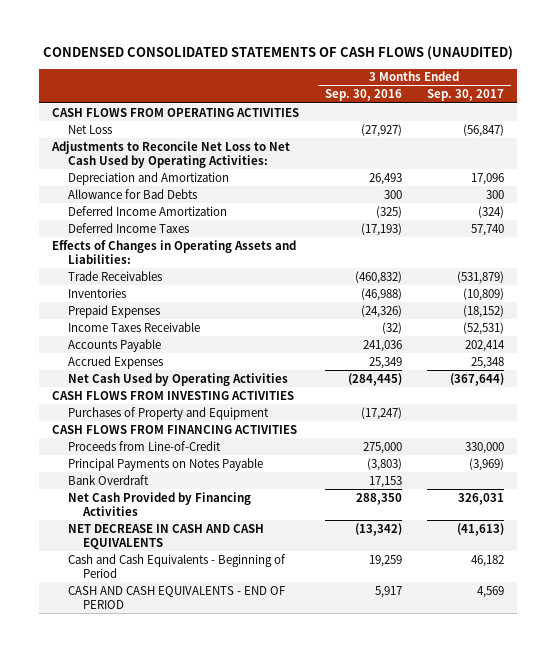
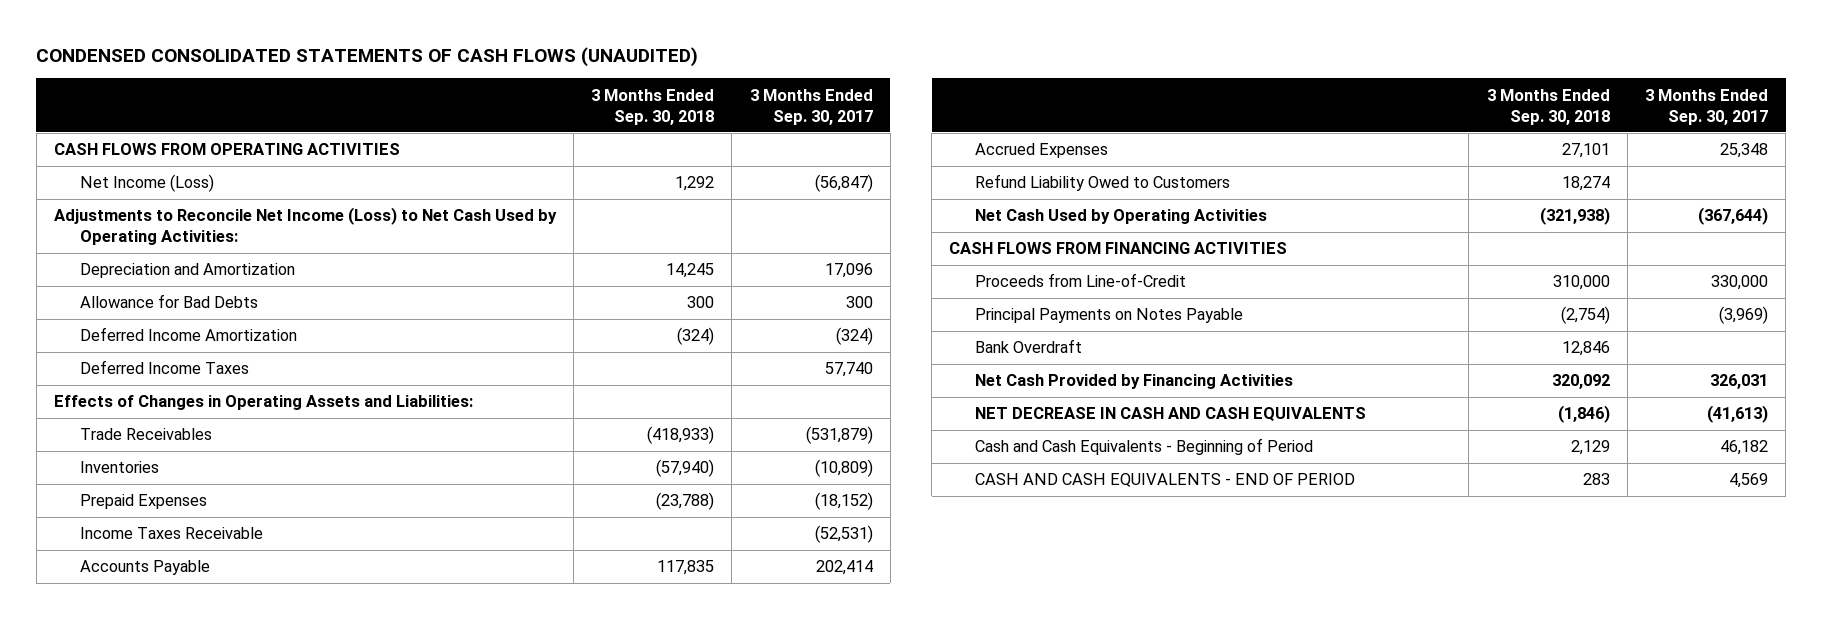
- | 3 Months Ended Sep. 30, 2016 | 3 Months Ended Sep. 30, 2017
+ | 3 Months Ended Sep. 30, 2018 | 3 Months Ended Sep. 30, 2017
- Net Loss | (27,927) | (56,847)
- Adjustments to Reconcile Net Loss to Net Cash Used by Operating Activities:
+ Net Income (Loss) | 1,292 | (56,847)
+ Adjustments to Reconcile Net Income (Loss) to Net Cash Used by Operating Activities:
+ Refund Liability Owed to Customers | 18,274 |
- CASH FLOWS FROM INVESTING ACTIVITIES
- Purchases of Property and Equipment | (17,247) |

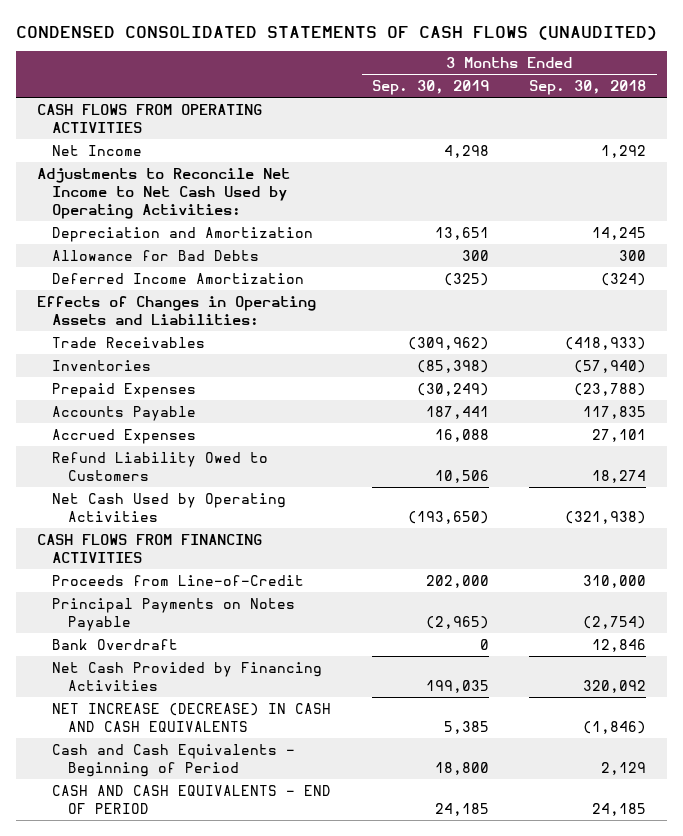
- | 3 Months Ended Sep. 30, 2018 | 3 Months Ended Sep. 30, 2017
+ | 3 Months Ended Sep. 30, 2019 | 3 Months Ended Sep. 30, 2018
- Net Income (Loss) | 1,292 | (56,847)
- Adjustments to Reconcile Net Income (Loss) to Net Cash Used by Operating Activities:
+ Net Income | 4,298 | 1,292
+ Adjustments to Reconcile Net Income to Net Cash Used by Operating Activities:
- Deferred Income Taxes | | 57,740
- Income Taxes Receivable | | (52,531)
- NET DECREASE IN CASH AND CASH EQUIVALENTS | (1,846) | (41,613)
+ NET INCREASE (DECREASE) IN CASH AND CASH EQUIVALENTS | 5,385 | (1,846)
- CASH AND CASH EQUIVALENTS - END OF PERIOD | 283 | 4,569
+ CASH AND CASH EQUIVALENTS - END OF PERIOD | 24,185 | 24,185

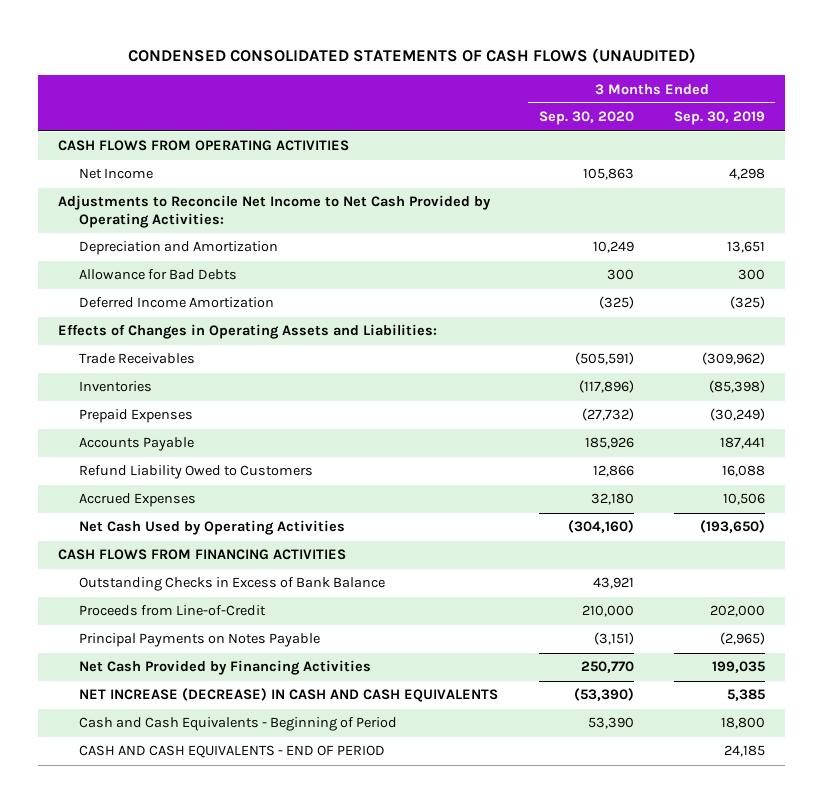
- | 3 Months Ended Sep. 30, 2019 | 3 Months Ended Sep. 30, 2018
+ | 3 Months Ended Sep. 30, 2020 | 3 Months Ended Sep. 30, 2019
- Adjustments to Reconcile Net Income to Net Cash Used by Operating Activities:
+ Adjustments to Reconcile Net Income to Net Cash Provided by Operating Activities:
- Accrued Expenses | 16,088 | 27,101
- Refund Liability Owed to Customers | 10,506 | 18,274
+ Refund Liability Owed to Customers | 12,866 | 16,088
+ Accrued Expenses | 32,180 | 10,506
+ Outstanding Checks in Excess of Bank Balance | 43,921 |
- Bank Overdraft | 0 | 12,846

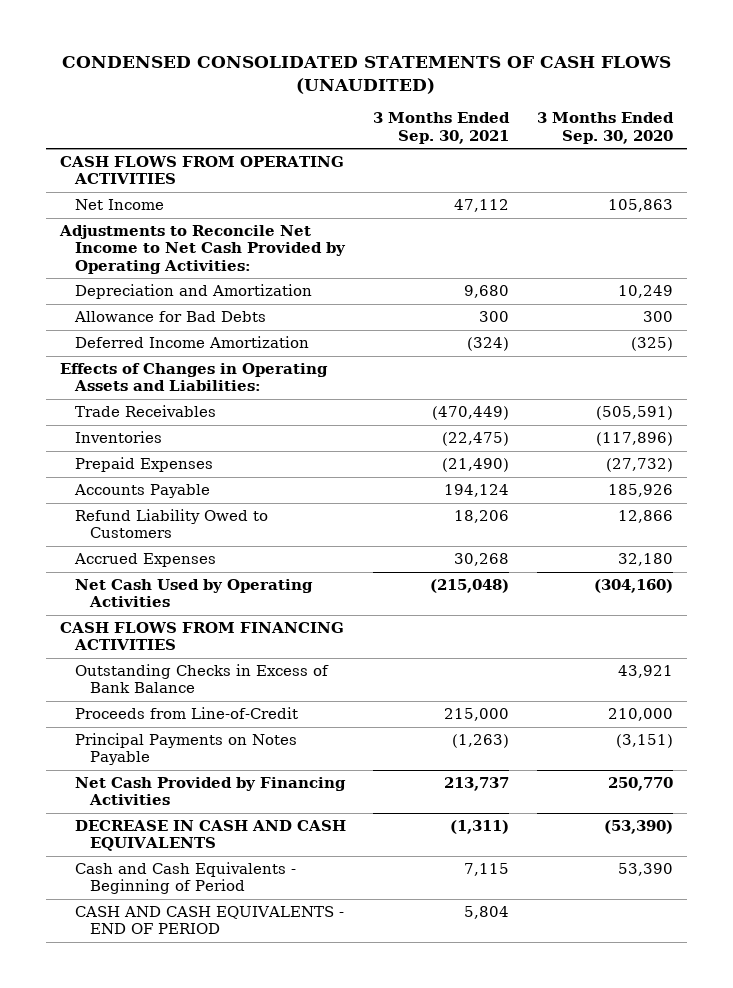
- | 3 Months Ended Sep. 30, 2020 | 3 Months Ended Sep. 30, 2019
+ | 3 Months Ended Sep. 30, 2021 | 3 Months Ended Sep. 30, 2020
- NET INCREASE (DECREASE) IN CASH AND CASH EQUIVALENTS | (53,390) | 5,385
+ DECREASE IN CASH AND CASH EQUIVALENTS | (1,311) | (53,390)

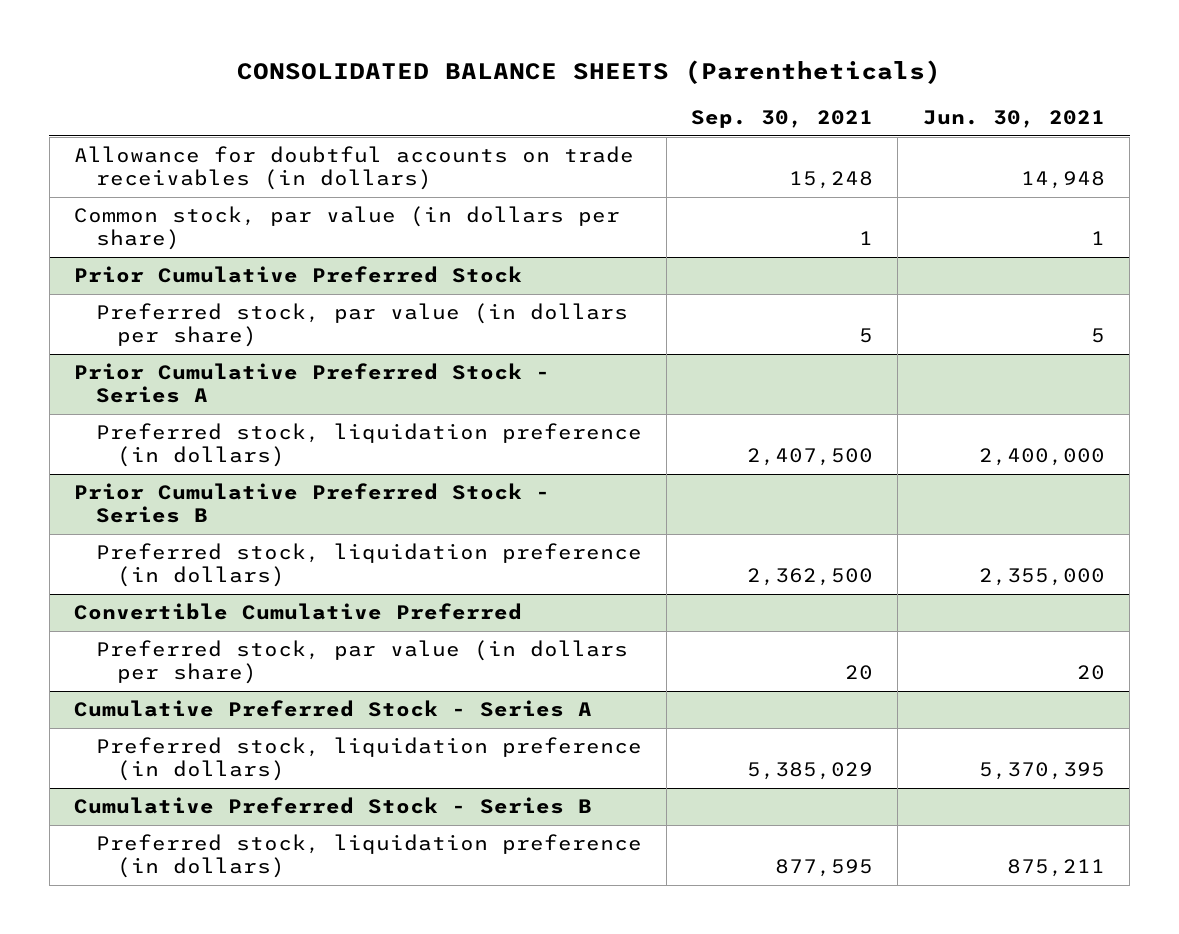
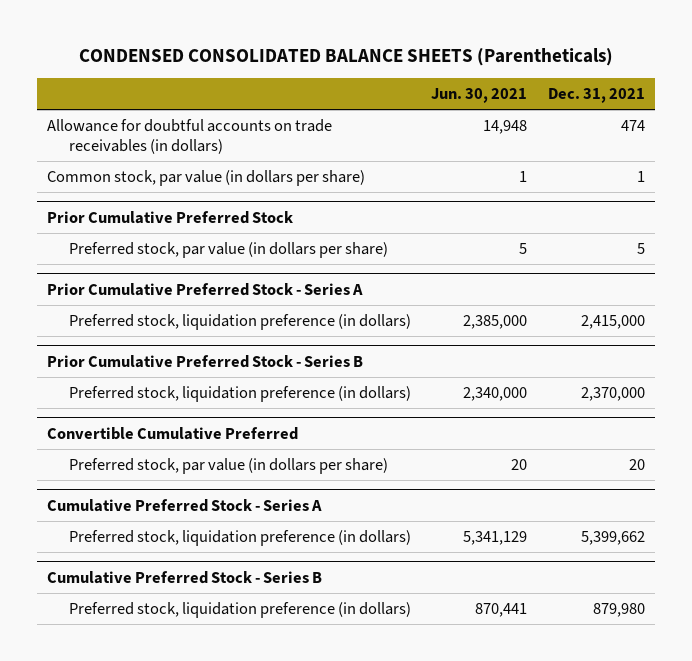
- CONSOLIDATED BALANCE SHEETS (Parentheticals)
+ CONDENSED CONSOLIDATED BALANCE SHEETS (Parentheticals)
- | Sep. 30, 2021 | Jun. 30, 2021
+ | Jun. 30, 2021 | Dec. 31, 2021
@ Prior Cumulative Preferred Stock - Series A
- Preferred stock, liquidation preference (in dollars) | 2,407,500 | 2,400,000
+ Preferred stock, liquidation preference (in dollars) | 2,385,000 | 2,415,000
@ Prior Cumulative Preferred Stock - Series B
- Preferred stock, liquidation preference (in dollars) | 2,362,500 | 2,355,000
+ Preferred stock, liquidation preference (in dollars) | 2,340,000 | 2,370,000
@ Cumulative Preferred Stock - Series A
- Preferred stock, liquidation preference (in dollars) | 5,385,029 | 5,370,395
+ Preferred stock, liquidation preference (in dollars) | 5,341,129 | 5,399,662
@ Cumulative Preferred Stock - Series B
- Preferred stock, liquidation preference (in dollars) | 877,595 | 875,211
+ Preferred stock, liquidation preference (in dollars) | 870,441 | 879,980

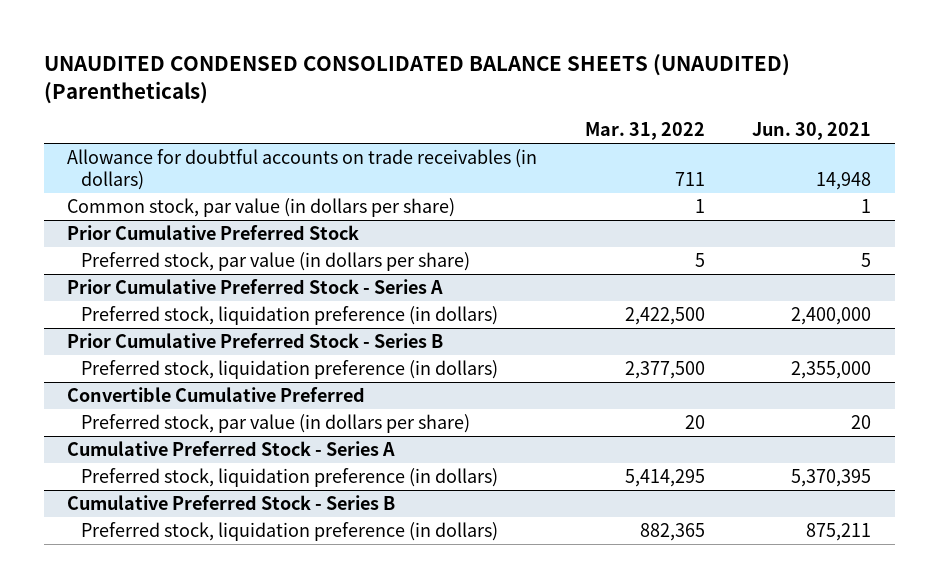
- CONDENSED CONSOLIDATED BALANCE SHEETS (Parentheticals)
+ UNAUDITED CONDENSED CONSOLIDATED BALANCE SHEETS (UNAUDITED) (Parentheticals)
- | Jun. 30, 2021 | Dec. 31, 2021
+ | Mar. 31, 2022 | Jun. 30, 2021
@ Prior Cumulative Preferred Stock - Series A
- Preferred stock, liquidation preference (in dollars) | 2,385,000 | 2,415,000
+ Preferred stock, liquidation preference (in dollars) | 2,422,500 | 2,400,000
@ Prior Cumulative Preferred Stock - Series B
- Preferred stock, liquidation preference (in dollars) | 2,340,000 | 2,370,000
+ Preferred stock, liquidation preference (in dollars) | 2,377,500 | 2,355,000
@ Cumulative Preferred Stock - Series A
- Preferred stock, liquidation preference (in dollars) | 5,341,129 | 5,399,662
+ Preferred stock, liquidation preference (in dollars) | 5,414,295 | 5,370,395
@ Cumulative Preferred Stock - Series B
- Preferred stock, liquidation preference (in dollars) | 870,441 | 879,980
+ Preferred stock, liquidation preference (in dollars) | 882,365 | 875,211

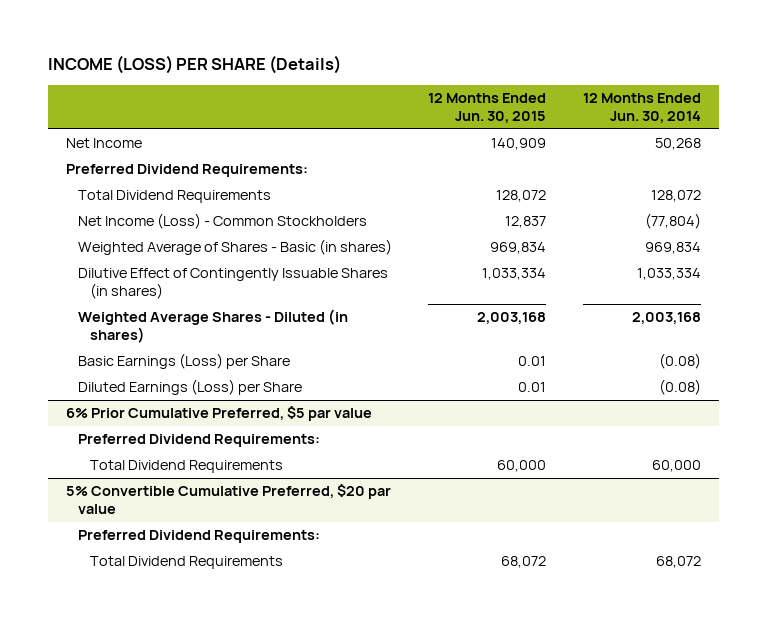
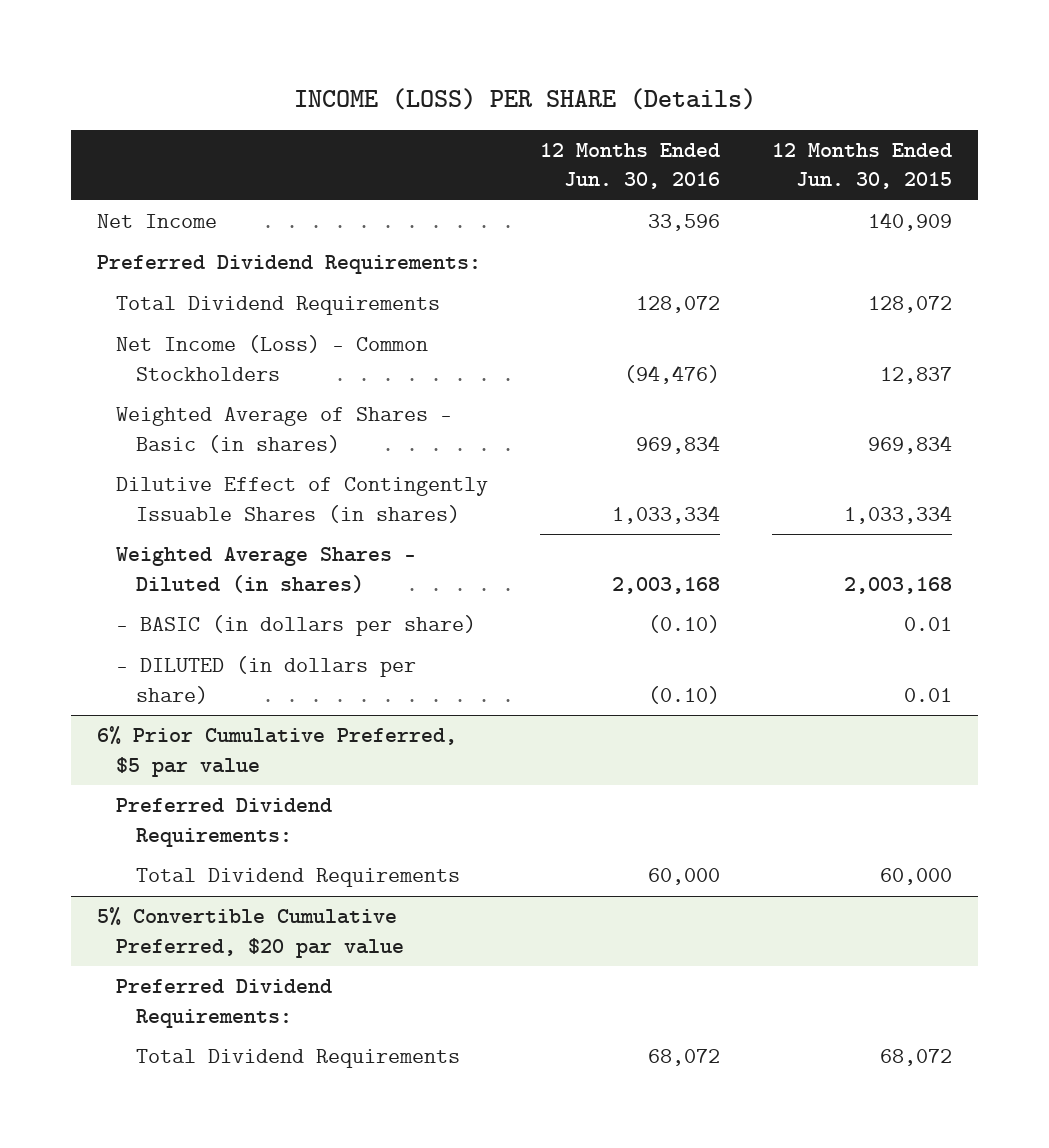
- | 12 Months Ended Jun. 30, 2015 | 12 Months Ended Jun. 30, 2014
+ | 12 Months Ended Jun. 30, 2016 | 12 Months Ended Jun. 30, 2015
- Basic Earnings (Loss) per Share | 0.01 | (0.08)
- Diluted Earnings (Loss) per Share | 0.01 | (0.08)
+ - BASIC (in dollars per share) | (0.10) | 0.01
+ - DILUTED (in dollars per share) | (0.10) | 0.01

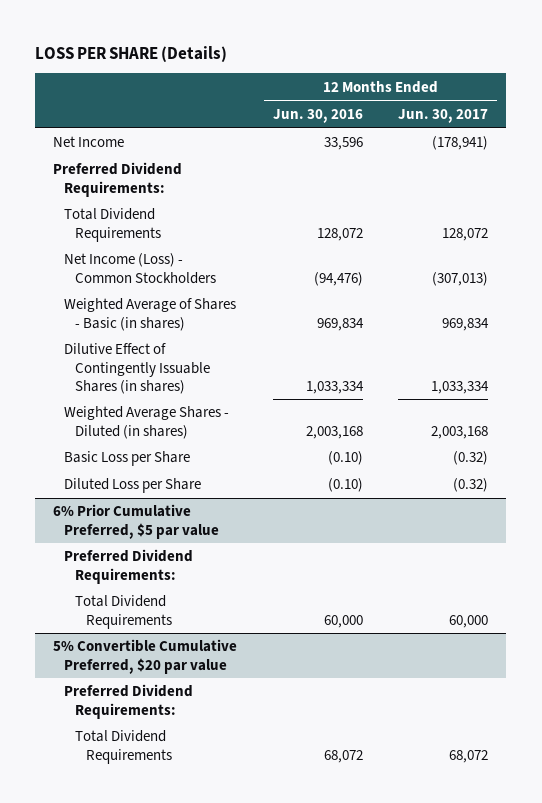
- INCOME (LOSS) PER SHARE (Details)
+ LOSS PER SHARE (Details)
- | 12 Months Ended Jun. 30, 2016 | 12 Months Ended Jun. 30, 2015
+ | 12 Months Ended Jun. 30, 2016 | 12 Months Ended Jun. 30, 2017
- - BASIC (in dollars per share) | (0.10) | 0.01
- - DILUTED (in dollars per share) | (0.10) | 0.01
+ Basic Loss per Share | (0.10) | (0.32)
+ Diluted Loss per Share | (0.10) | (0.32)

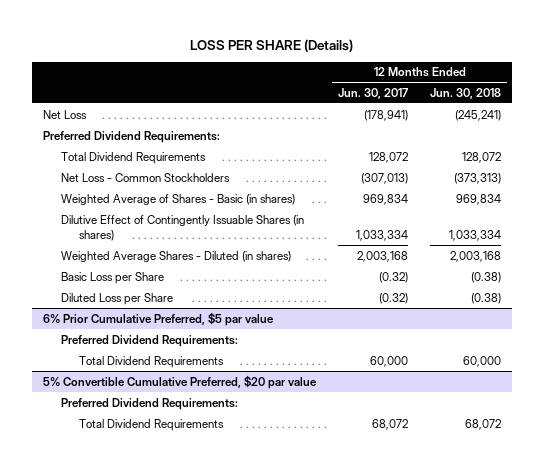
- | 12 Months Ended Jun. 30, 2016 | 12 Months Ended Jun. 30, 2017
+ | 12 Months Ended Jun. 30, 2017 | 12 Months Ended Jun. 30, 2018
- Net Income | 33,596 | (178,941)
+ Net Loss | (178,941) | (245,241)
- Net Income (Loss) - Common Stockholders | (94,476) | (307,013)
+ Net Loss - Common Stockholders | (307,013) | (373,313)

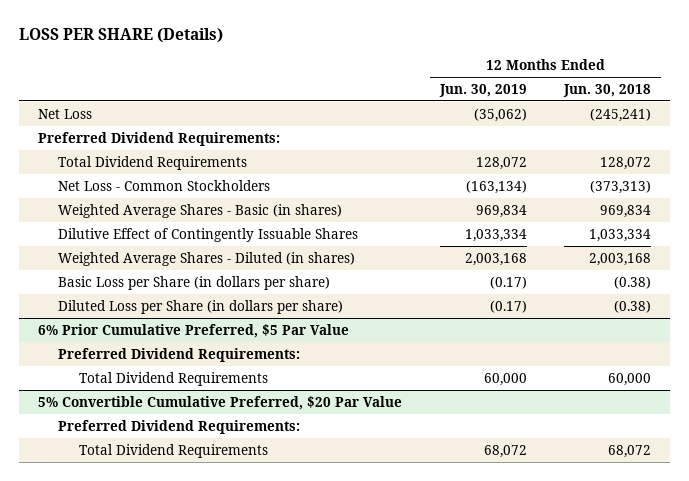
- | 12 Months Ended Jun. 30, 2017 | 12 Months Ended Jun. 30, 2018
+ | 12 Months Ended Jun. 30, 2019 | 12 Months Ended Jun. 30, 2018
- Weighted Average of Shares - Basic (in shares) | 969,834 | 969,834
- Dilutive Effect of Contingently Issuable Shares (in shares) | 1,033,334 | 1,033,334
+ Weighted Average Shares - Basic (in shares) | 969,834 | 969,834
+ Dilutive Effect of Contingently Issuable Shares | 1,033,334 | 1,033,334
- Basic Loss per Share | (0.32) | (0.38)
- Diluted Loss per Share | (0.32) | (0.38)
- 6% Prior Cumulative Preferred, $5 par value
+ Basic Loss per Share (in dollars per share) | (0.17) | (0.38)
+ Diluted Loss per Share (in dollars per share) | (0.17) | (0.38)
+ 6% Prior Cumulative Preferred, $5 Par Value
- 5% Convertible Cumulative Preferred, $20 par value
+ 5% Convertible Cumulative Preferred, $20 Par Value

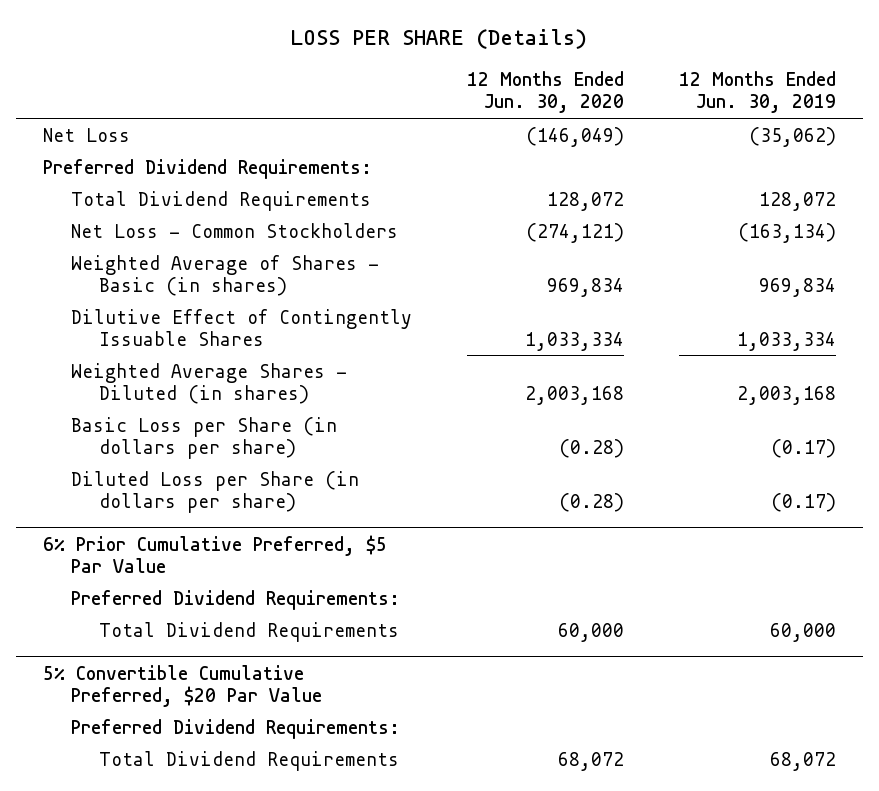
- | 12 Months Ended Jun. 30, 2019 | 12 Months Ended Jun. 30, 2018
+ | 12 Months Ended Jun. 30, 2020 | 12 Months Ended Jun. 30, 2019
- Weighted Average Shares - Basic (in shares) | 969,834 | 969,834
+ Weighted Average of Shares - Basic (in shares) | 969,834 | 969,834

